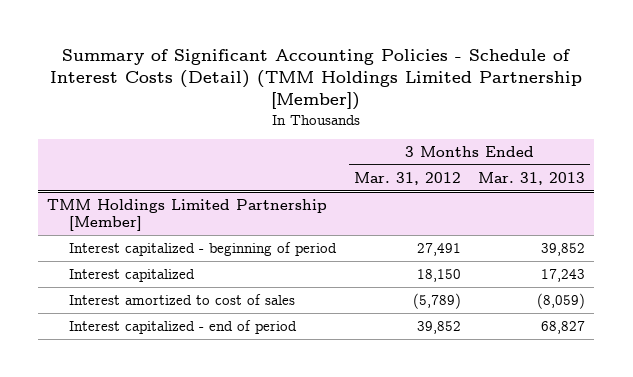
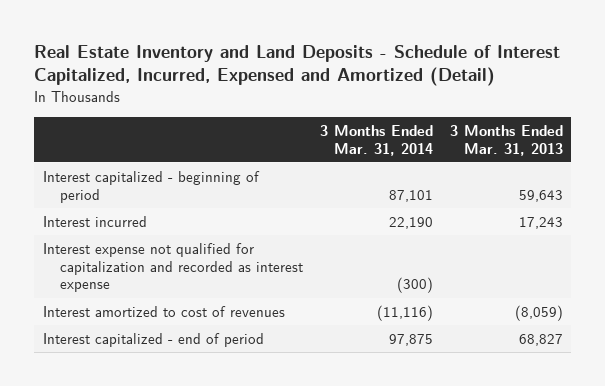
- Summary of Significant Accounting Policies - Schedule of Interest Costs (Detail) (TMM Holdings Limited Partnership [Member])
+ Real Estate Inventory and Land Deposits - Schedule of Interest Capitalized, Incurred, Expensed and Amortized (Detail)
- | 3 Months Ended Mar. 31, 2012 | 3 Months Ended Mar. 31, 2013
+ | 3 Months Ended Mar. 31, 2014 | 3 Months Ended Mar. 31, 2013
- TMM Holdings Limited Partnership [Member]
- Interest capitalized - beginning of period | 27,491 | 39,852
- Interest capitalized | 18,150 | 17,243
- Interest amortized to cost of sales | (5,789) | (8,059)
+ Interest capitalized - beginning of period | 87,101 | 59,643
+ Interest incurred | 22,190 | 17,243
+ Interest expense not qualified for capitalization and recorded as interest expense | (300) |
+ Interest amortized to cost of revenues | (11,116) | (8,059)

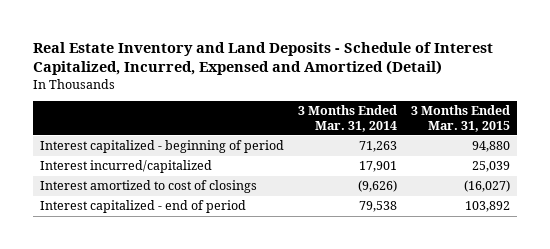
- | 3 Months Ended Mar. 31, 2014 | 3 Months Ended Mar. 31, 2013
+ | 3 Months Ended Mar. 31, 2014 | 3 Months Ended Mar. 31, 2015
- Interest capitalized - beginning of period | 87,101 | 59,643
- Interest incurred | 22,190 | 17,243
- Interest expense not qualified for capitalization and recorded as interest expense | (300) |
- Interest amortized to cost of revenues | (11,116) | (8,059)
- Interest capitalized - end of period | 97,875 | 68,827
+ Interest capitalized - beginning of period | 71,263 | 94,880
+ Interest incurred/capitalized | 17,901 | 25,039
+ Interest amortized to cost of closings | (9,626) | (16,027)
+ Interest capitalized - end of period | 79,538 | 103,892

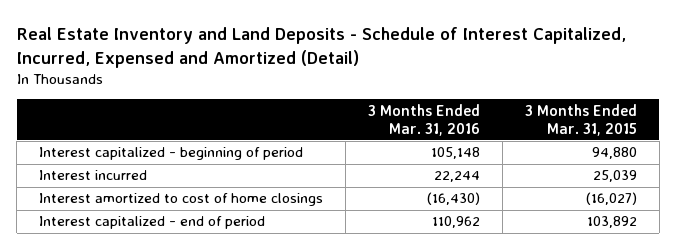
- | 3 Months Ended Mar. 31, 2014 | 3 Months Ended Mar. 31, 2015
+ | 3 Months Ended Mar. 31, 2016 | 3 Months Ended Mar. 31, 2015
- Interest incurred/capitalized | 17,901 | 25,039
- Interest amortized to cost of closings | (9,626) | (16,027)
+ Interest incurred | 22,244 | 25,039
+ Interest amortized to cost of home closings | (16,430) | (16,027)

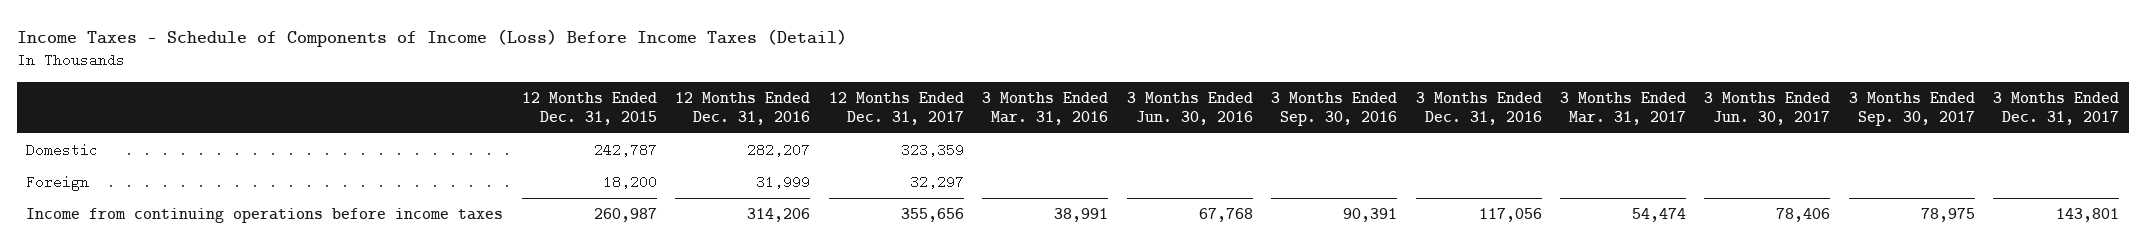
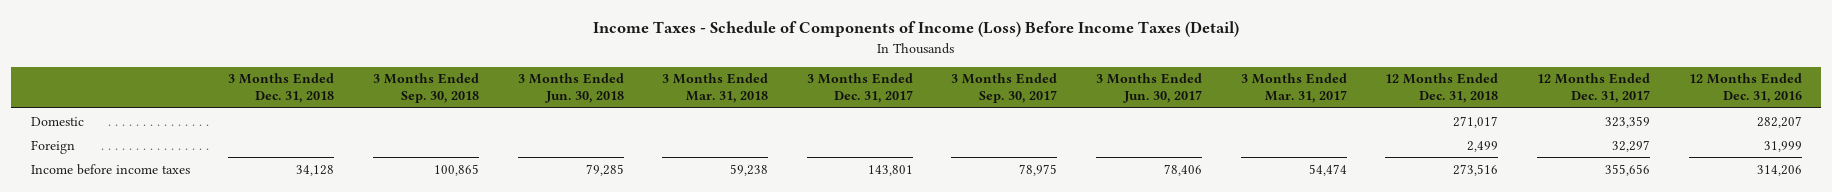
- | 12 Months Ended Dec. 31, 2015 | 12 Months Ended Dec. 31, 2016 | 12 Months Ended Dec. 31, 2017 | 3 Months Ended Mar. 31, 2016 | 3 Months Ended Jun. 30, 2016 | 3 Months Ended Sep. 30, 2016 | 3 Months Ended Dec. 31, 2016 | 3 Months Ended Mar. 31, 2017 | 3 Months Ended Jun. 30, 2017 | 3 Months Ended Sep. 30, 2017 | 3 Months Ended Dec. 31, 2017
+ | 3 Months Ended Dec. 31, 2018 | 3 Months Ended Sep. 30, 2018 | 3 Months Ended Jun. 30, 2018 | 3 Months Ended Mar. 31, 2018 | 3 Months Ended Dec. 31, 2017 | 3 Months Ended Sep. 30, 2017 | 3 Months Ended Jun. 30, 2017 | 3 Months Ended Mar. 31, 2017 | 12 Months Ended Dec. 31, 2018 | 12 Months Ended Dec. 31, 2017 | 12 Months Ended Dec. 31, 2016
- Income from continuing operations before income taxes | 260,987 | 314,206 | 355,656 | 38,991 | 67,768 | 90,391 | 117,056 | 54,474 | 78,406 | 78,975 | 143,801
+ Income before income taxes | 34,128 | 100,865 | 79,285 | 59,238 | 143,801 | 78,975 | 78,406 | 54,474 | 273,516 | 355,656 | 314,206

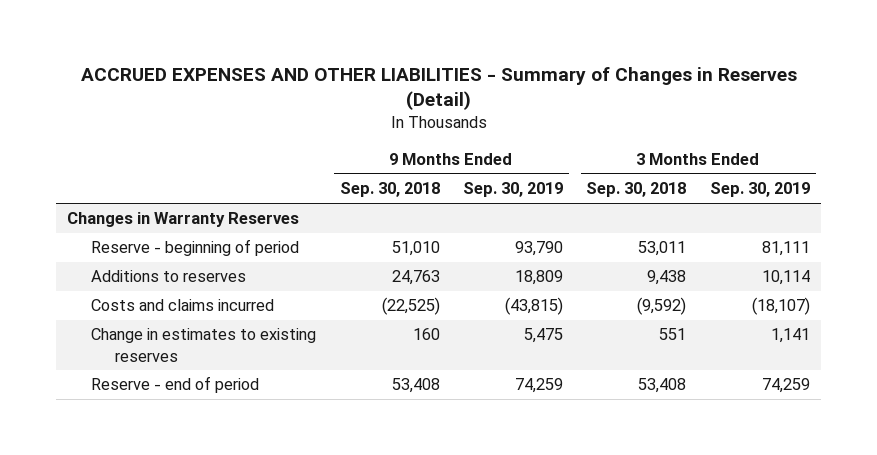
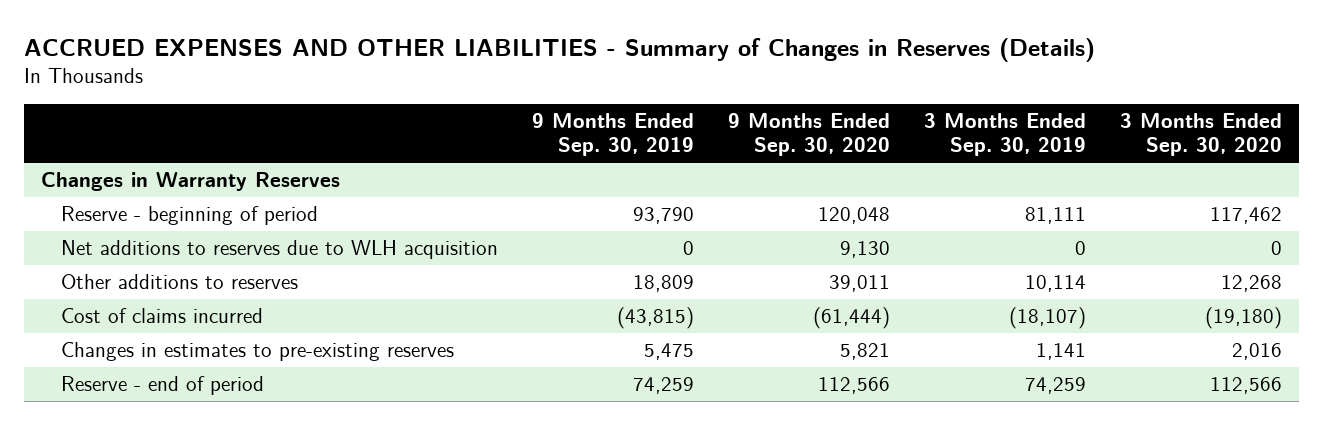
- ACCRUED EXPENSES AND OTHER LIABILITIES - Summary of Changes in Reserves (Detail)
+ ACCRUED EXPENSES AND OTHER LIABILITIES - Summary of Changes in Reserves (Details)
- | 9 Months Ended Sep. 30, 2018 | 9 Months Ended Sep. 30, 2019 | 3 Months Ended Sep. 30, 2018 | 3 Months Ended Sep. 30, 2019
+ | 9 Months Ended Sep. 30, 2019 | 9 Months Ended Sep. 30, 2020 | 3 Months Ended Sep. 30, 2019 | 3 Months Ended Sep. 30, 2020
- Additions to reserves | 24,763 | 18,809 | 9,438 | 10,114
- Costs and claims incurred | (22,525) | (43,815) | (9,592) | (18,107)
- Change in estimates to existing reserves | 160 | 5,475 | 551 | 1,141
+ Net additions to reserves due to WLH acquisition | 0 | 9,130 | 0 | 0
+ Other additions to reserves | 18,809 | 39,011 | 10,114 | 12,268
+ Cost of claims incurred | (43,815) | (61,444) | (18,107) | (19,180)
+ Changes in estimates to pre-existing reserves | 5,475 | 5,821 | 1,141 | 2,016

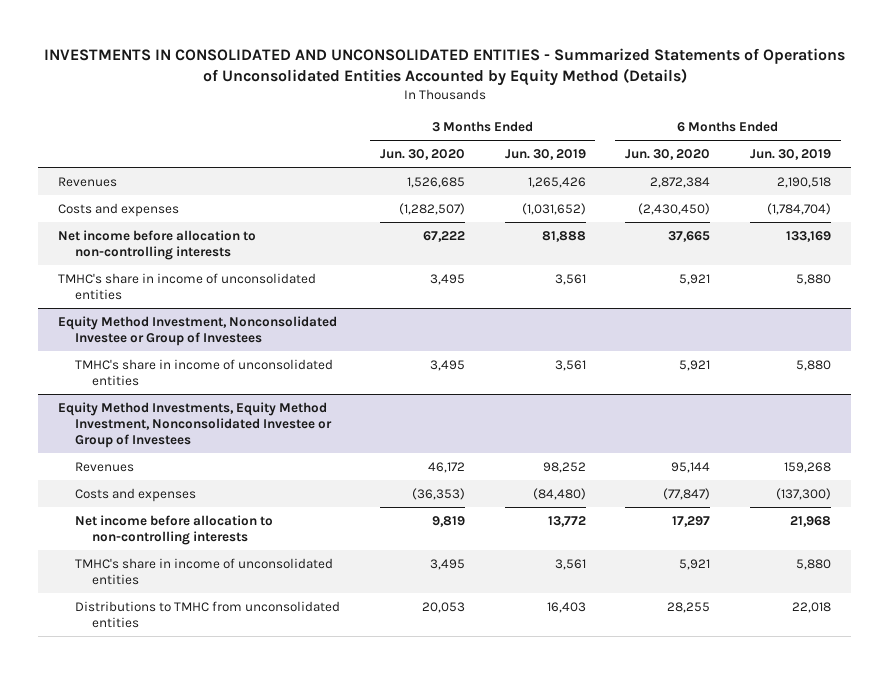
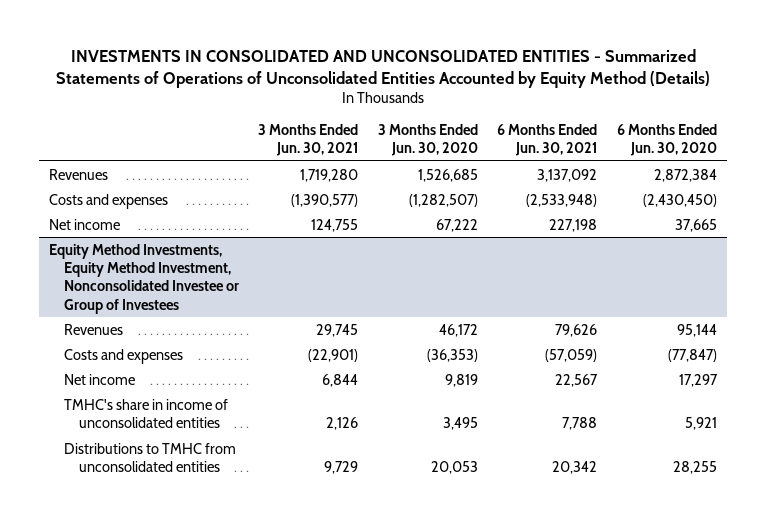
- | 3 Months Ended Jun. 30, 2020 | 3 Months Ended Jun. 30, 2019 | 6 Months Ended Jun. 30, 2020 | 6 Months Ended Jun. 30, 2019
+ | 3 Months Ended Jun. 30, 2021 | 3 Months Ended Jun. 30, 2020 | 6 Months Ended Jun. 30, 2021 | 6 Months Ended Jun. 30, 2020
- Net income before allocation to non-controlling interests | 67,222 | 81,888 | 37,665 | 133,169
- TMHC's share in income of unconsolidated entities | 3,495 | 3,561 | 5,921 | 5,880
- Equity Method Investment, Nonconsolidated Investee or Group of Investees
- TMHC's share in income of unconsolidated entities | 3,495 | 3,561 | 5,921 | 5,880
+ Net income | 124,755 | 67,222 | 227,198 | 37,665
@ Equity Method Investments, Equity Method Investment, Nonconsolidated Investee or Group of Investees
- Net income before allocation to non-controlling interests | 9,819 | 13,772 | 17,297 | 21,968
+ Net income | 6,844 | 9,819 | 22,567 | 17,297

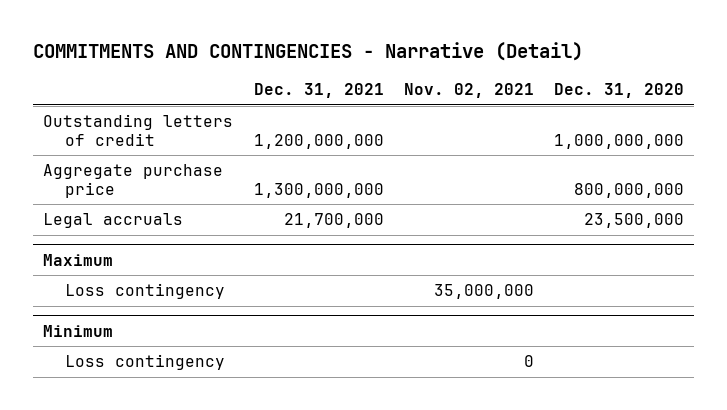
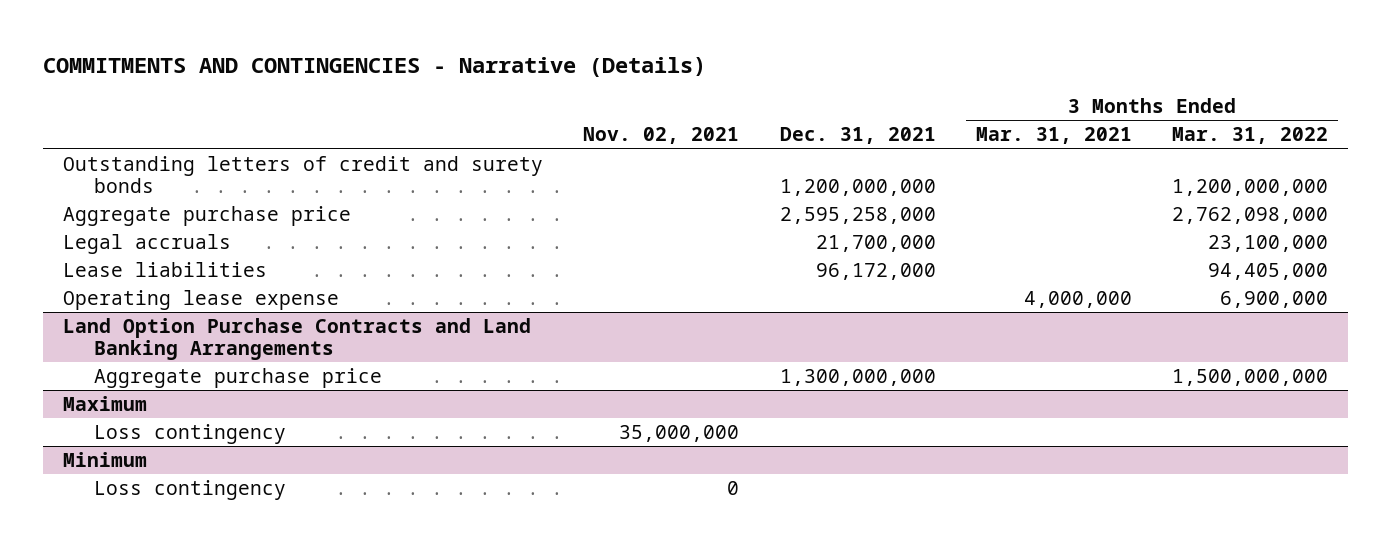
- COMMITMENTS AND CONTINGENCIES - Narrative (Detail)
+ COMMITMENTS AND CONTINGENCIES - Narrative (Details)
- | Dec. 31, 2021 | Nov. 02, 2021 | Dec. 31, 2020
+ | Nov. 02, 2021 | Dec. 31, 2021 | 3 Months Ended Mar. 31, 2021 | 3 Months Ended Mar. 31, 2022
- Outstanding letters of credit | 1,200,000,000 | | 1,000,000,000
- Aggregate purchase price | 1,300,000,000 | | 800,000,000
+ Outstanding letters of credit and surety bonds | | 1,200,000,000 | | 1,200,000,000
+ Aggregate purchase price | | 2,595,258,000 | | 2,762,098,000
+ Lease liabilities | | 96,172,000 | | 94,405,000
+ Operating lease expense | | | 4,000,000 | 6,900,000
+ Land Option Purchase Contracts and Land Banking Arrangements
+ Aggregate purchase price | | 1,300,000,000 | | 1,500,000,000

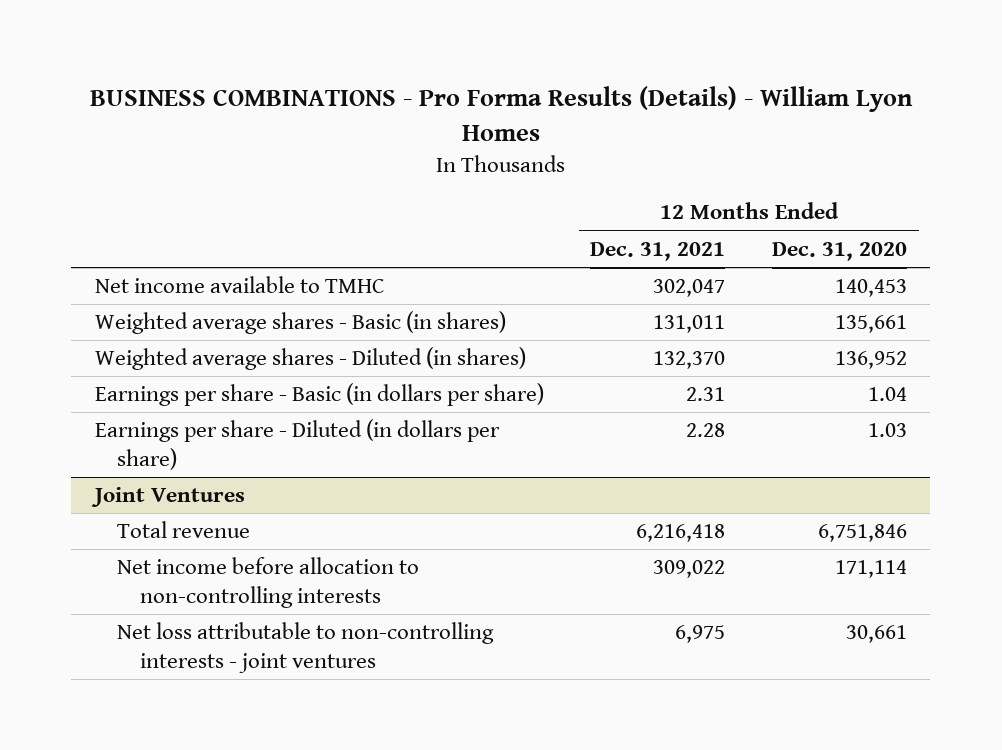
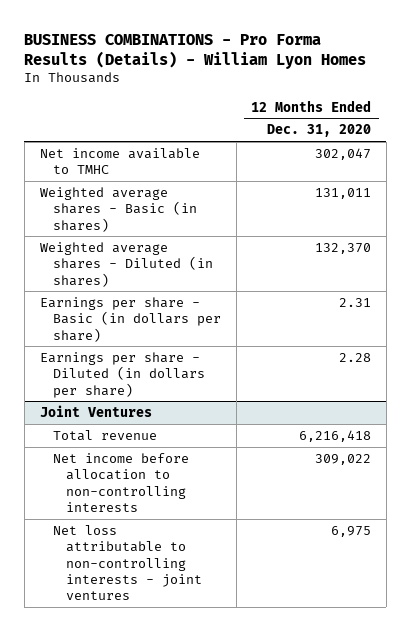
- | 12 Months Ended Dec. 31, 2021 | 12 Months Ended Dec. 31, 2020
+ | 12 Months Ended Dec. 31, 2020
- Net income available to TMHC | 302,047 | 140,453
- Weighted average shares - Basic (in shares) | 131,011 | 135,661
- Weighted average shares - Diluted (in shares) | 132,370 | 136,952
- Earnings per share - Basic (in dollars per share) | 2.31 | 1.04
- Earnings per share - Diluted (in dollars per share) | 2.28 | 1.03
+ Net income available to TMHC | 302,047
+ Weighted average shares - Basic (in shares) | 131,011
+ Weighted average shares - Diluted (in shares) | 132,370
+ Earnings per share - Basic (in dollars per share) | 2.31
+ Earnings per share - Diluted (in dollars per share) | 2.28
@ Joint Ventures
- Total revenue | 6,216,418 | 6,751,846
- Net income before allocation to non-controlling interests | 309,022 | 171,114
- Net loss attributable to non-controlling interests - joint ventures | 6,975 | 30,661
+ Total revenue | 6,216,418
+ Net income before allocation to non-controlling interests | 309,022
+ Net loss attributable to non-controlling interests - joint ventures | 6,975

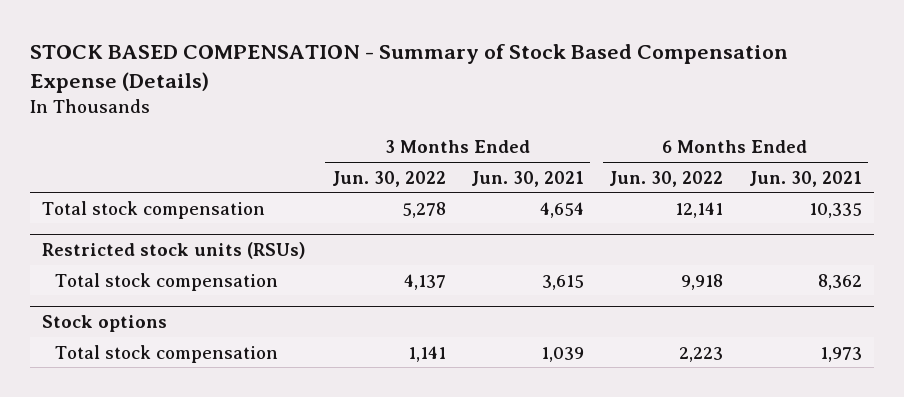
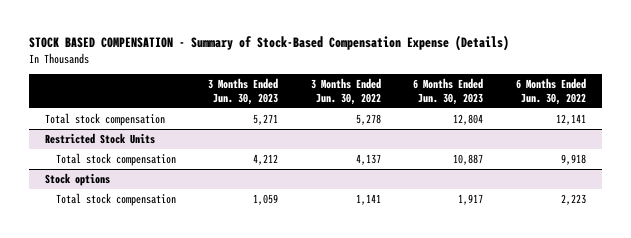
- STOCK BASED COMPENSATION - Summary of Stock Based Compensation Expense (Details)
+ STOCK BASED COMPENSATION - Summary of Stock-Based Compensation Expense (Details)
- | 3 Months Ended Jun. 30, 2022 | 3 Months Ended Jun. 30, 2021 | 6 Months Ended Jun. 30, 2022 | 6 Months Ended Jun. 30, 2021
+ | 3 Months Ended Jun. 30, 2023 | 3 Months Ended Jun. 30, 2022 | 6 Months Ended Jun. 30, 2023 | 6 Months Ended Jun. 30, 2022
- Restricted stock units (RSUs)
+ Restricted Stock Units

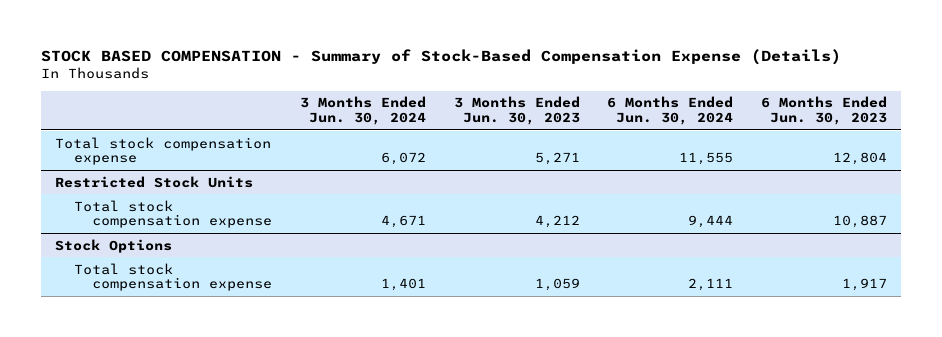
- | 3 Months Ended Jun. 30, 2023 | 3 Months Ended Jun. 30, 2022 | 6 Months Ended Jun. 30, 2023 | 6 Months Ended Jun. 30, 2022
+ | 3 Months Ended Jun. 30, 2024 | 3 Months Ended Jun. 30, 2023 | 6 Months Ended Jun. 30, 2024 | 6 Months Ended Jun. 30, 2023
- Total stock compensation | 5,271 | 5,278 | 12,804 | 12,141
+ Total stock compensation expense | 6,072 | 5,271 | 11,555 | 12,804
@ Restricted Stock Units
- Total stock compensation | 4,212 | 4,137 | 10,887 | 9,918
- Stock options
- Total stock compensation | 1,059 | 1,141 | 1,917 | 2,223
@ Restricted Stock Units
+ Total stock compensation expense | 4,671 | 4,212 | 9,444 | 10,887
+ Stock Options
+ Total stock compensation expense | 1,401 | 1,059 | 2,111 | 1,917

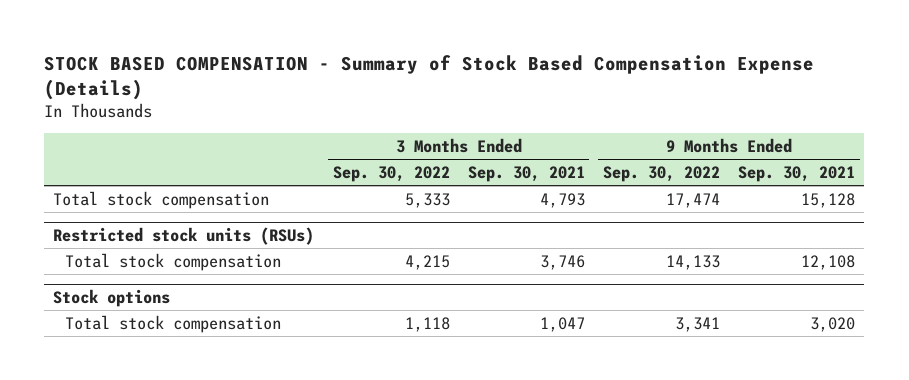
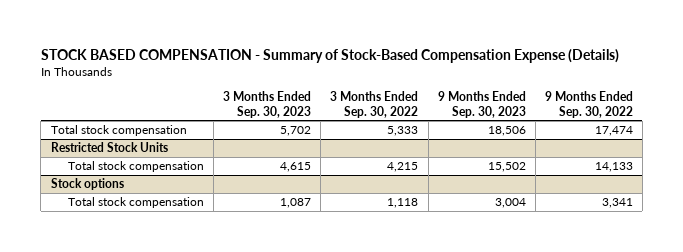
- STOCK BASED COMPENSATION - Summary of Stock Based Compensation Expense (Details)
+ STOCK BASED COMPENSATION - Summary of Stock-Based Compensation Expense (Details)
- | 3 Months Ended Sep. 30, 2022 | 3 Months Ended Sep. 30, 2021 | 9 Months Ended Sep. 30, 2022 | 9 Months Ended Sep. 30, 2021
+ | 3 Months Ended Sep. 30, 2023 | 3 Months Ended Sep. 30, 2022 | 9 Months Ended Sep. 30, 2023 | 9 Months Ended Sep. 30, 2022
- Restricted stock units (RSUs)
+ Restricted Stock Units

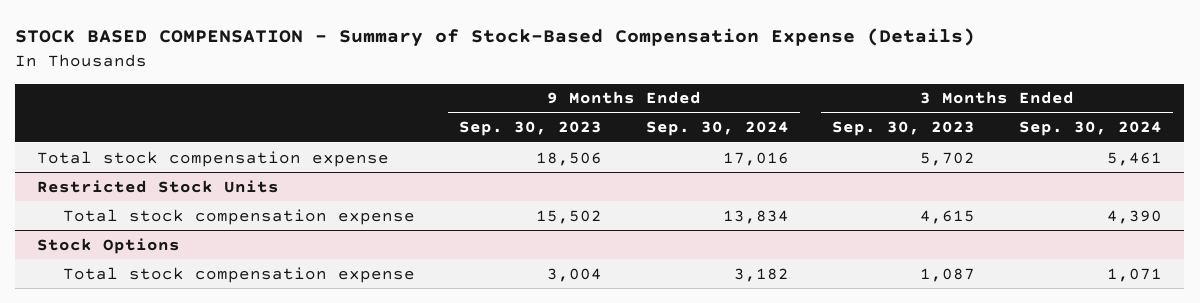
- | 3 Months Ended Sep. 30, 2023 | 3 Months Ended Sep. 30, 2022 | 9 Months Ended Sep. 30, 2023 | 9 Months Ended Sep. 30, 2022
+ | 9 Months Ended Sep. 30, 2023 | 9 Months Ended Sep. 30, 2024 | 3 Months Ended Sep. 30, 2023 | 3 Months Ended Sep. 30, 2024
- Total stock compensation | 5,702 | 5,333 | 18,506 | 17,474
+ Total stock compensation expense | 18,506 | 17,016 | 5,702 | 5,461
@ Restricted Stock Units
- Total stock compensation | 4,615 | 4,215 | 15,502 | 14,133
- Stock options
- Total stock compensation | 1,087 | 1,118 | 3,004 | 3,341
@ Restricted Stock Units
+ Total stock compensation expense | 15,502 | 13,834 | 4,615 | 4,390
+ Stock Options
+ Total stock compensation expense | 3,004 | 3,182 | 1,087 | 1,071

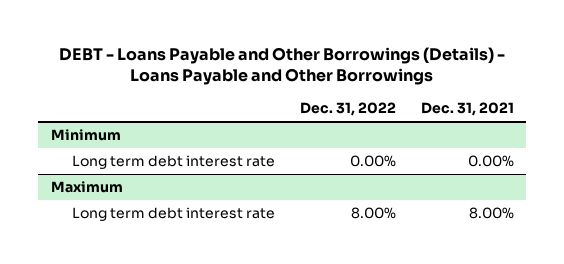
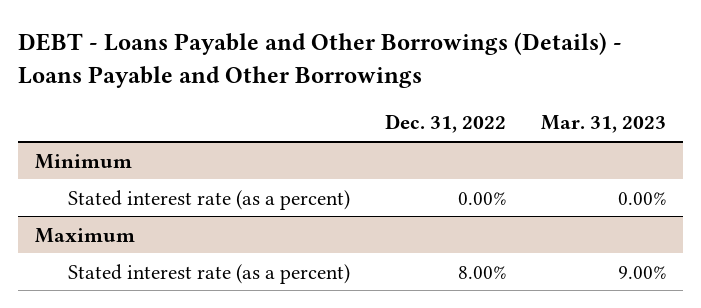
- | Dec. 31, 2022 | Dec. 31, 2021
+ | Dec. 31, 2022 | Mar. 31, 2023
@ Minimum
- Long term debt interest rate | 0.00% | 0.00%
+ Stated interest rate (as a percent) | 0.00% | 0.00%
@ Maximum
- Long term debt interest rate | 8.00% | 8.00%
+ Stated interest rate (as a percent) | 8.00% | 9.00%

